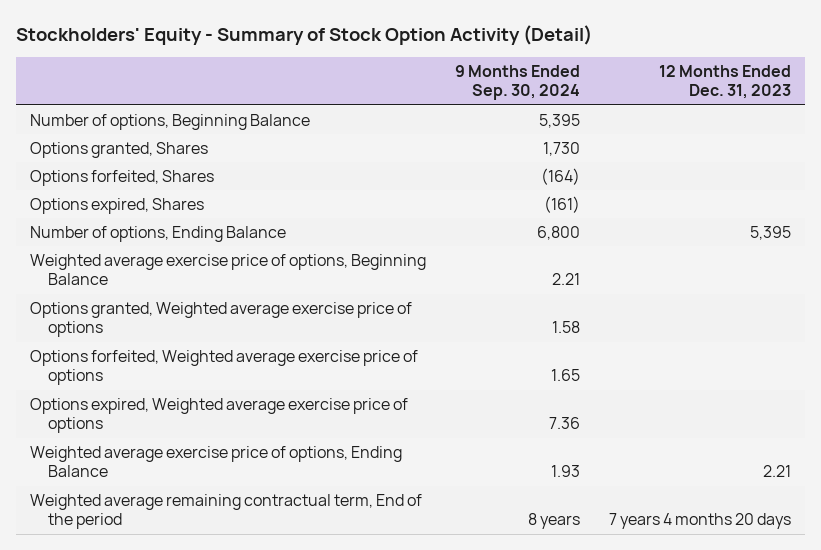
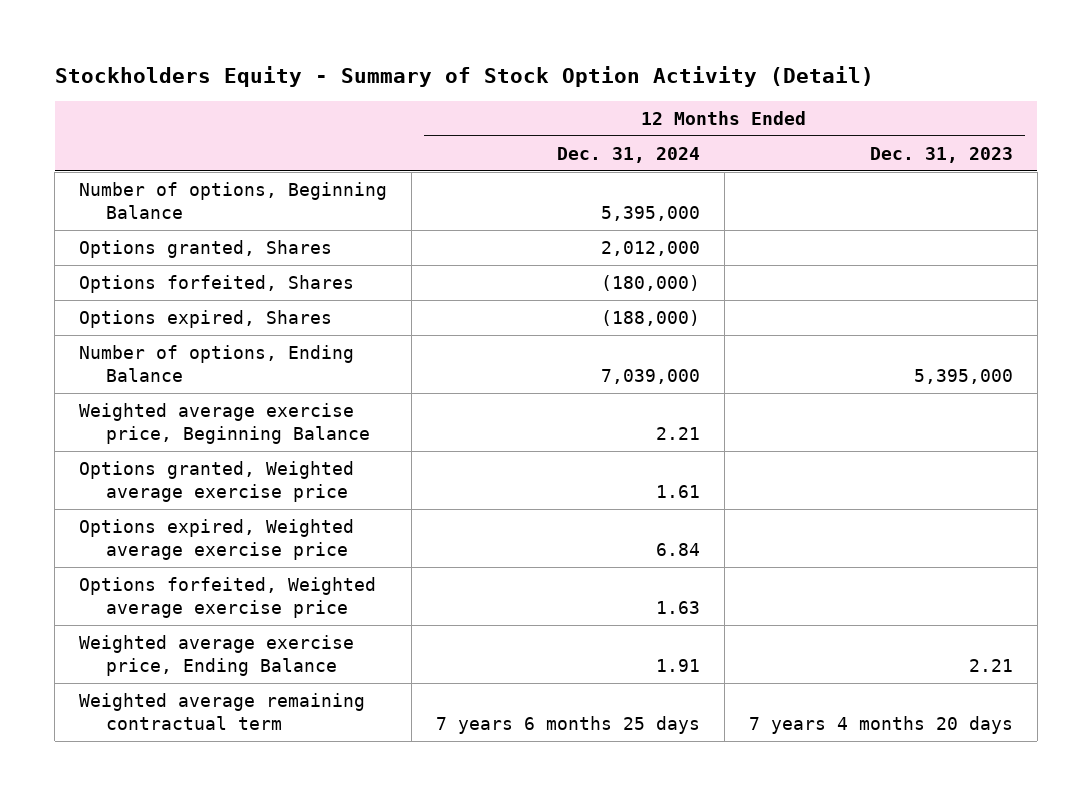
- Stockholders' Equity - Summary of Stock Option Activity (Detail)
+ Stockholders Equity - Summary of Stock Option Activity (Detail)
- | 9 Months Ended Sep. 30, 2024 | 12 Months Ended Dec. 31, 2023
+ | 12 Months Ended Dec. 31, 2024 | 12 Months Ended Dec. 31, 2023
- Number of options, Ending Balance | 6,800 | 5,395
- Weighted average exercise price of options, Beginning Balance | 2.21 |
- Options granted, Weighted average exercise price of options | 1.58 |
- Options forfeited, Weighted average exercise price of options | 1.65 |
- Options expired, Weighted average exercise price of options | 7.36 |
- Weighted average exercise price of options, Ending Balance | 1.93 | 2.21
- Weighted average remaining contractual term, End of the period | 8 years | 7 years 4 months 20 days
+ Number of options, Ending Balance | 7,039,000 | 5,395,000
+ Weighted average exercise price, Beginning Balance | 2.21 |
+ Options granted, Weighted average exercise price | 1.61 |
+ Options expired, Weighted average exercise price | 6.84 |
+ Options forfeited, Weighted average exercise price | 1.63 |
+ Weighted average exercise price, Ending Balance | 1.91 | 2.21
+ Weighted average remaining contractual term | 7 years 6 months 25 days | 7 years 4 months 20 days

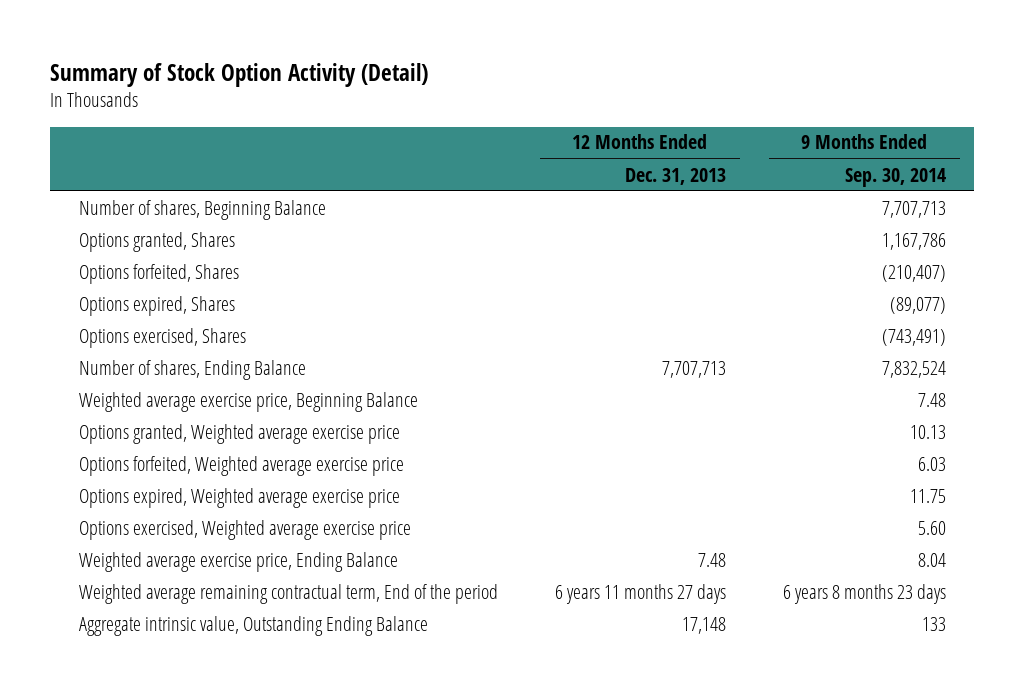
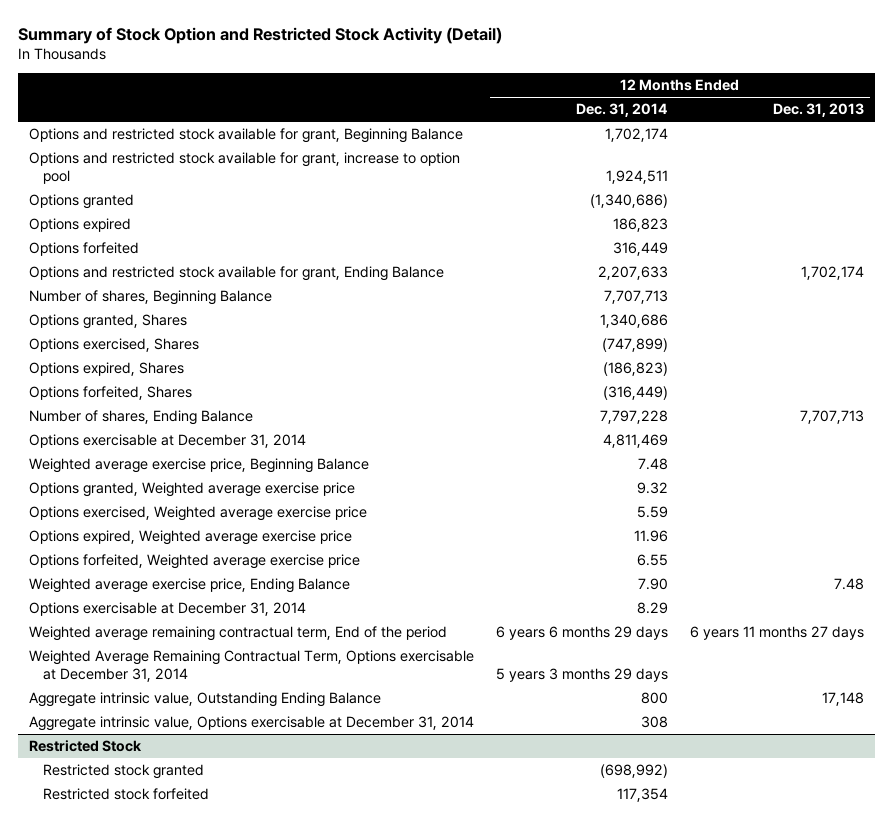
- Summary of Stock Option Activity (Detail)
+ Summary of Stock Option and Restricted Stock Activity (Detail)
- | 12 Months Ended Dec. 31, 2013 | 9 Months Ended Sep. 30, 2014
+ | 12 Months Ended Dec. 31, 2014 | 12 Months Ended Dec. 31, 2013
+ Options and restricted stock available for grant, Beginning Balance | 1,702,174 |
+ Options and restricted stock available for grant, increase to option pool | 1,924,511 |
+ Options granted | (1,340,686) |
+ Options expired | 186,823 |
+ Options forfeited | 316,449 |
+ Options and restricted stock available for grant, Ending Balance | 2,207,633 | 1,702,174
moved down: Options expired, Shares | (186,823) |
moved down: Options forfeited, Shares | (316,449) |
+ Options exercisable at December 31, 2014 | 4,811,469 |
moved down: Options expired, Weighted average exercise price | 11.96 |
moved down: Options forfeited, Weighted average exercise price | 6.55 |
+ Options exercisable at December 31, 2014 | 8.29 |
+ Weighted Average Remaining Contractual Term, Options exercisable at December 31, 2014 | 5 years 3 months 29 days |
+ Aggregate intrinsic value, Options exercisable at December 31, 2014 | 308 |
+ Restricted Stock
+ Restricted stock granted | (698,992) |
+ Restricted stock forfeited | 117,354 |

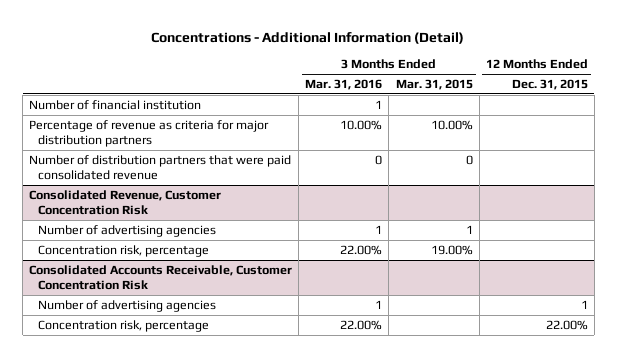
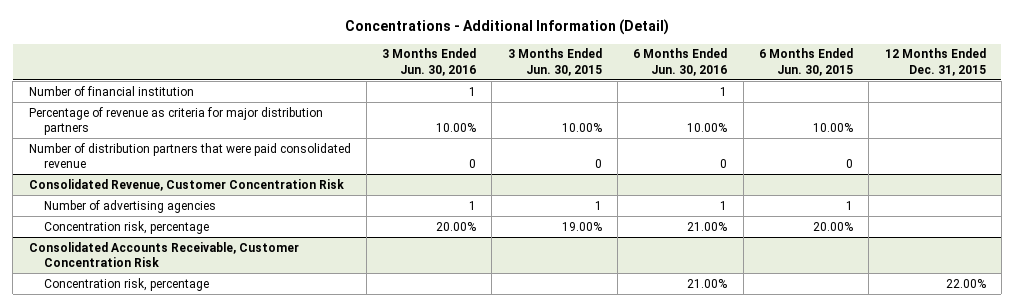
- | 3 Months Ended Mar. 31, 2016 | 3 Months Ended Mar. 31, 2015 | 12 Months Ended Dec. 31, 2015
+ | 3 Months Ended Jun. 30, 2016 | 3 Months Ended Jun. 30, 2015 | 6 Months Ended Jun. 30, 2016 | 6 Months Ended Jun. 30, 2015 | 12 Months Ended Dec. 31, 2015
@ Consolidated Accounts Receivable, Customer Concentration Risk
- Number of advertising agencies | 1 | | 1

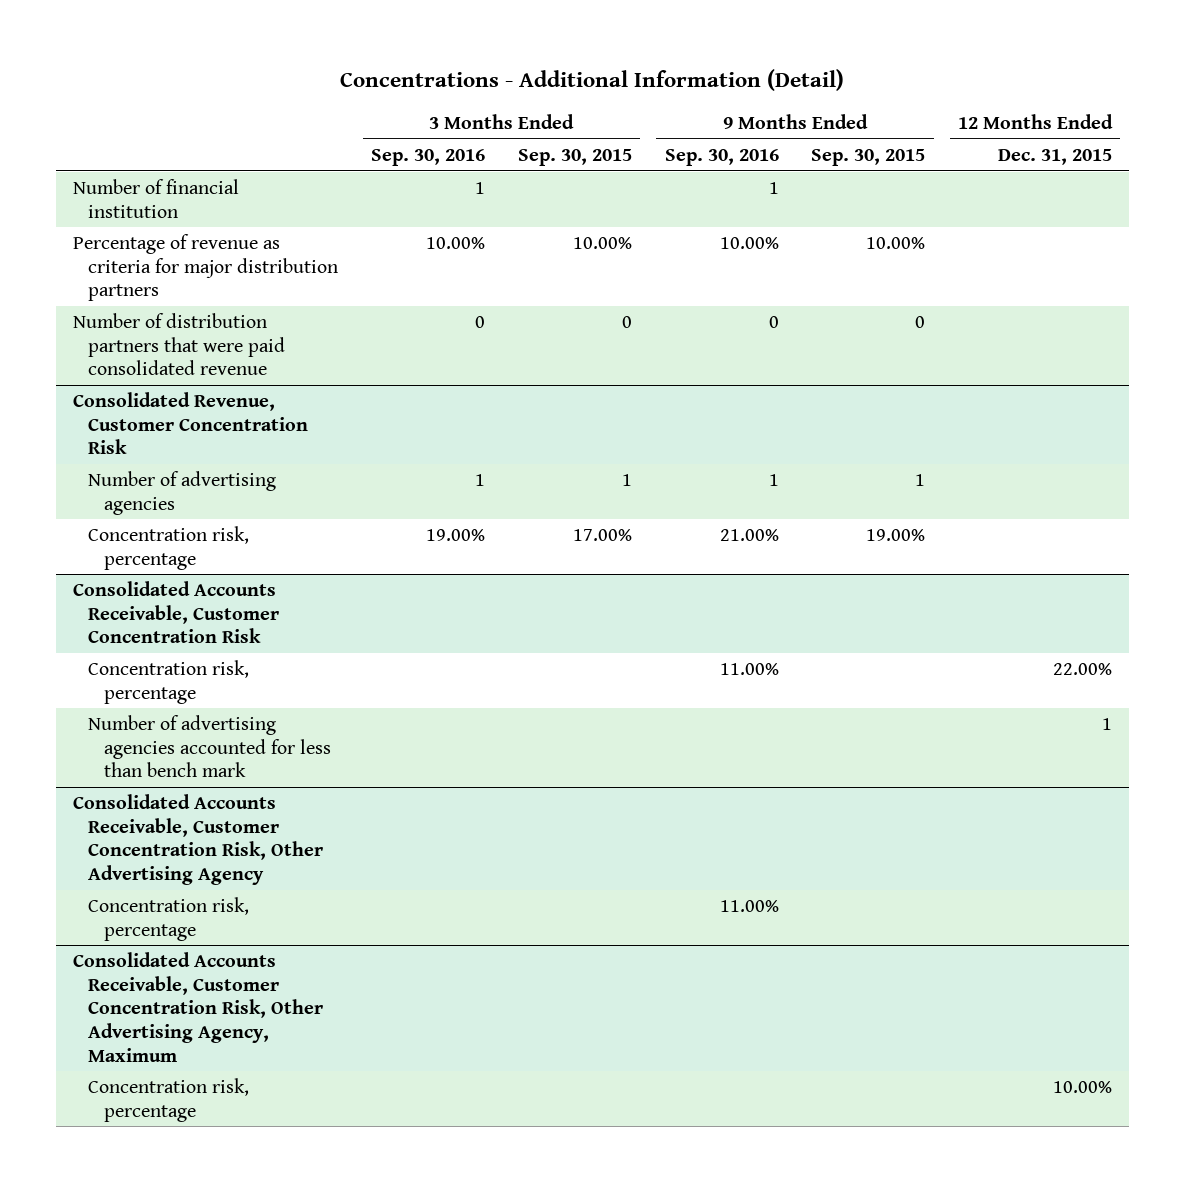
- | 3 Months Ended Jun. 30, 2016 | 3 Months Ended Jun. 30, 2015 | 6 Months Ended Jun. 30, 2016 | 6 Months Ended Jun. 30, 2015 | 12 Months Ended Dec. 31, 2015
+ | 3 Months Ended Sep. 30, 2016 | 3 Months Ended Sep. 30, 2015 | 9 Months Ended Sep. 30, 2016 | 9 Months Ended Sep. 30, 2015 | 12 Months Ended Dec. 31, 2015
@ Consolidated Accounts Receivable, Customer Concentration Risk
+ Number of advertising agencies accounted for less than bench mark | | | | | 1
+ Consolidated Accounts Receivable, Customer Concentration Risk, Other Advertising Agency
+ Concentration risk, percentage | | | 11.00% | |
+ Consolidated Accounts Receivable, Customer Concentration Risk, Other Advertising Agency, Maximum
+ Concentration risk, percentage | | | | | 10.00%

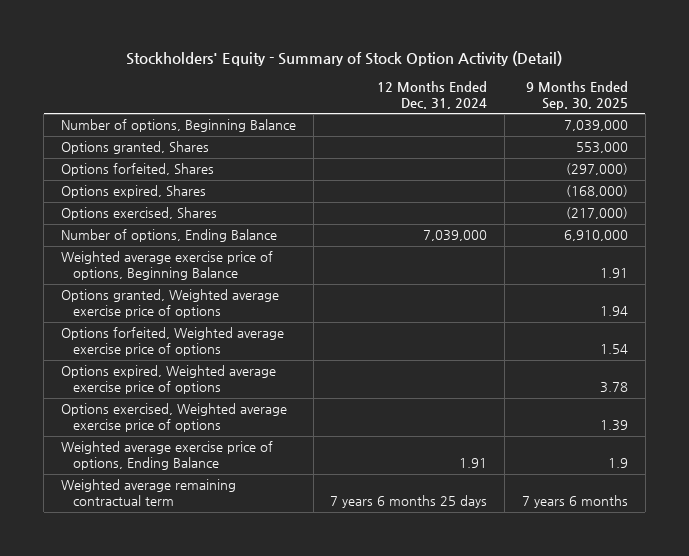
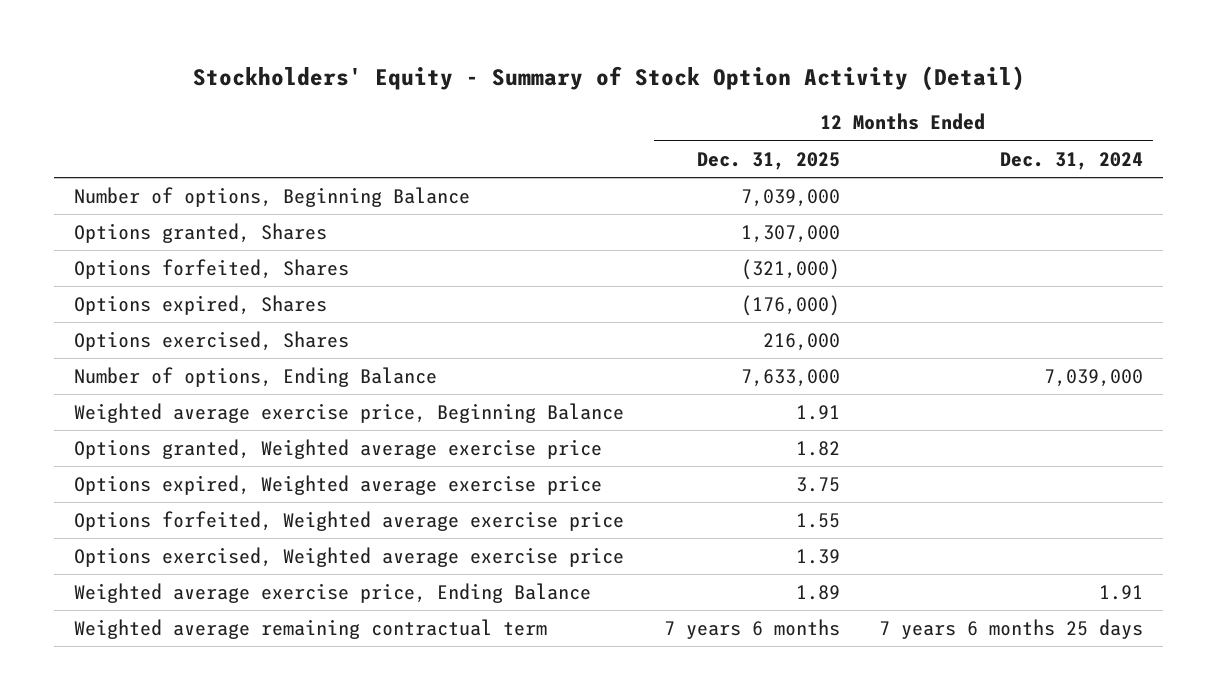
- | 12 Months Ended Dec. 31, 2024 | 9 Months Ended Sep. 30, 2025
+ | 12 Months Ended Dec. 31, 2025 | 12 Months Ended Dec. 31, 2024
- Weighted average exercise price of options, Beginning Balance | | 1.91
- Options granted, Weighted average exercise price of options | | 1.94
- Options forfeited, Weighted average exercise price of options | | 1.54
- Options expired, Weighted average exercise price of options | | 3.78
- Options exercised, Weighted average exercise price of options | | 1.39
- Weighted average exercise price of options, Ending Balance | 1.91 | 1.9
+ Weighted average exercise price, Beginning Balance | 1.91 |
+ Options granted, Weighted average exercise price | 1.82 |
+ Options expired, Weighted average exercise price | 3.75 |
+ Options forfeited, Weighted average exercise price | 1.55 |
+ Options exercised, Weighted average exercise price | 1.39 |
+ Weighted average exercise price, Ending Balance | 1.89 | 1.91

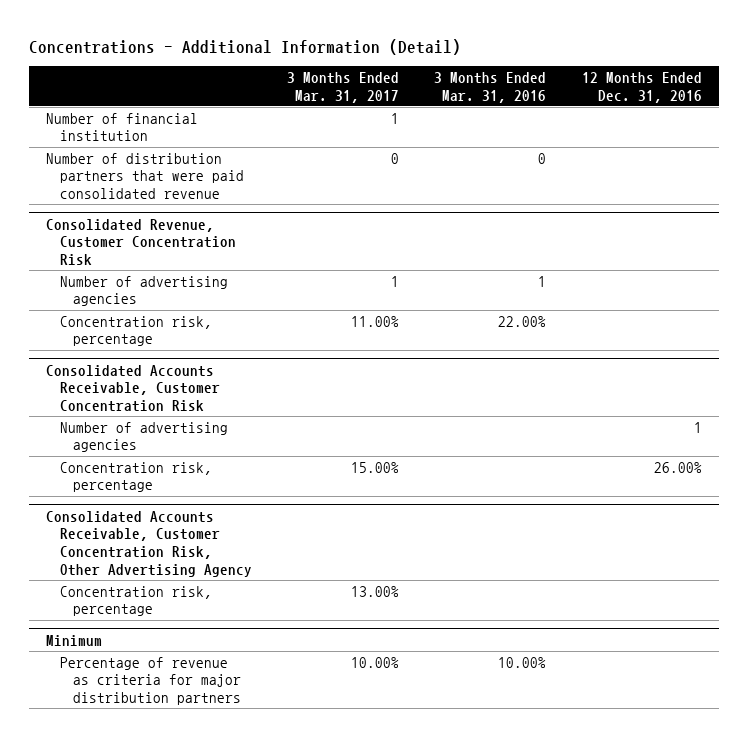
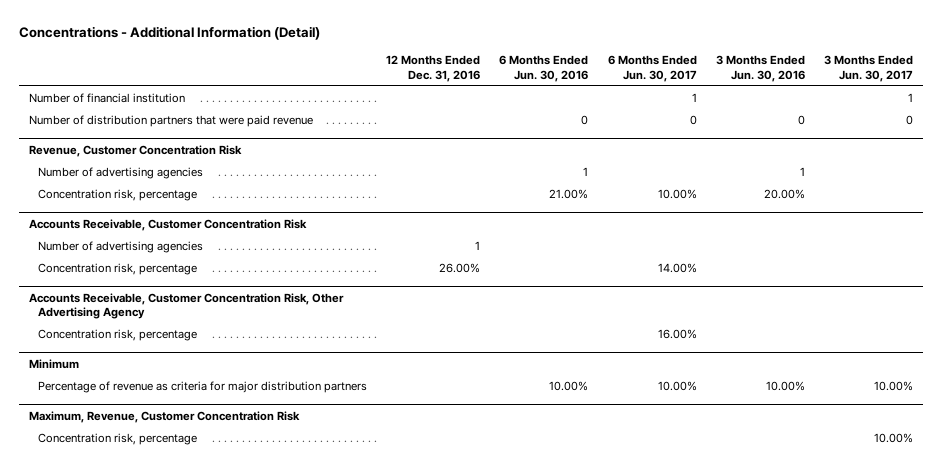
- | 3 Months Ended Mar. 31, 2017 | 3 Months Ended Mar. 31, 2016 | 12 Months Ended Dec. 31, 2016
+ | 12 Months Ended Dec. 31, 2016 | 6 Months Ended Jun. 30, 2016 | 6 Months Ended Jun. 30, 2017 | 3 Months Ended Jun. 30, 2016 | 3 Months Ended Jun. 30, 2017
- Number of distribution partners that were paid consolidated revenue | 0 | 0 |
- Consolidated Revenue, Customer Concentration Risk
+ Number of distribution partners that were paid revenue | | 0 | 0 | 0 | 0
+ Revenue, Customer Concentration Risk
- Consolidated Accounts Receivable, Customer Concentration Risk
+ Accounts Receivable, Customer Concentration Risk
- Consolidated Accounts Receivable, Customer Concentration Risk, Other Advertising Agency
+ Accounts Receivable, Customer Concentration Risk, Other Advertising Agency
+ Maximum, Revenue, Customer Concentration Risk
+ Concentration risk, percentage | | | | | 10.00%

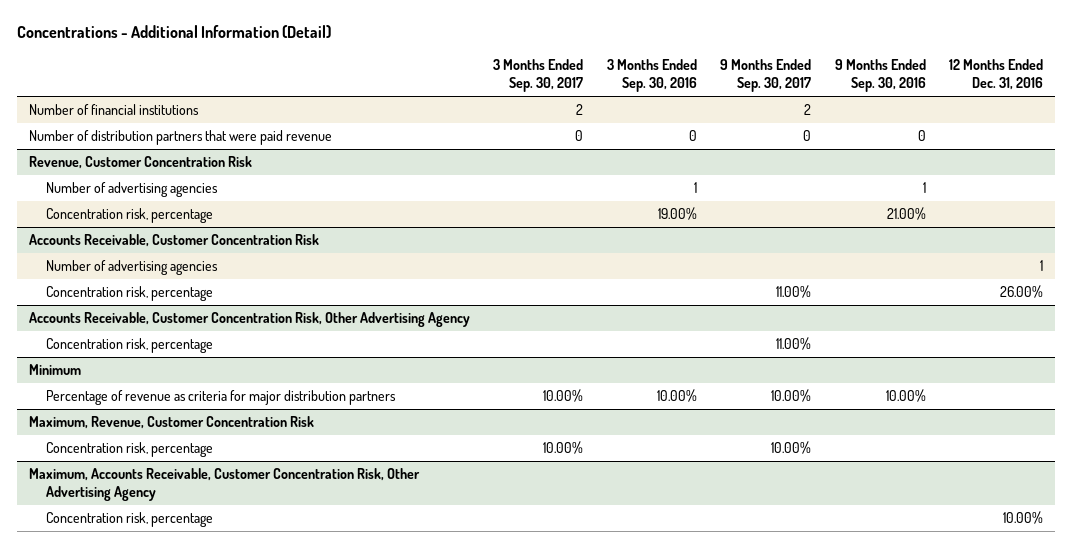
- | 12 Months Ended Dec. 31, 2016 | 6 Months Ended Jun. 30, 2016 | 6 Months Ended Jun. 30, 2017 | 3 Months Ended Jun. 30, 2016 | 3 Months Ended Jun. 30, 2017
+ | 3 Months Ended Sep. 30, 2017 | 3 Months Ended Sep. 30, 2016 | 9 Months Ended Sep. 30, 2017 | 9 Months Ended Sep. 30, 2016 | 12 Months Ended Dec. 31, 2016
- Number of financial institution | | | 1 | | 1
+ Number of financial institutions | 2 | | 2 | |
+ Maximum, Accounts Receivable, Customer Concentration Risk, Other Advertising Agency
+ Concentration risk, percentage | | | | | 10.00%

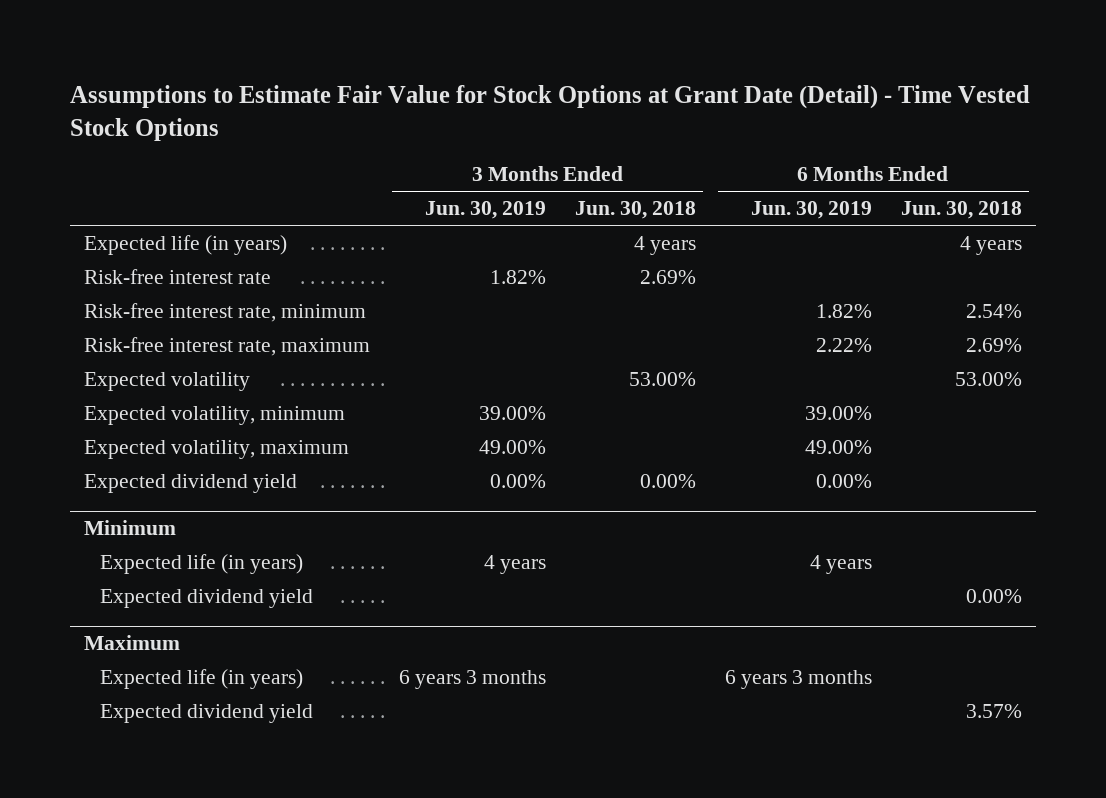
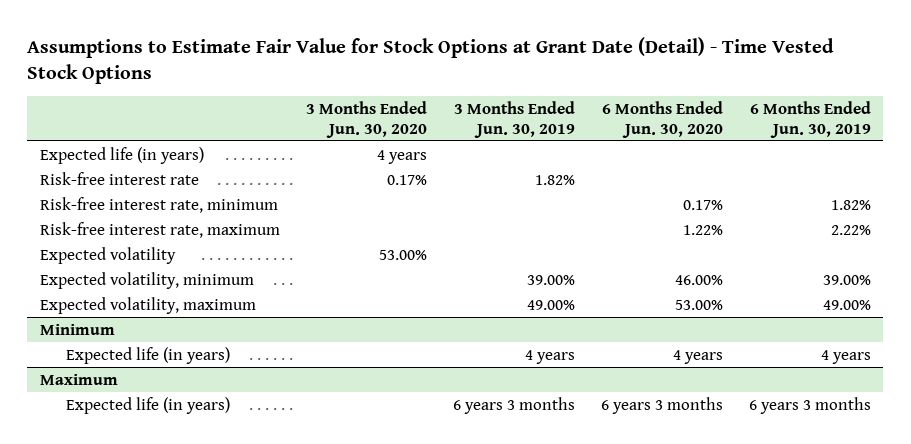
- | 3 Months Ended Jun. 30, 2019 | 3 Months Ended Jun. 30, 2018 | 6 Months Ended Jun. 30, 2019 | 6 Months Ended Jun. 30, 2018
+ | 3 Months Ended Jun. 30, 2020 | 3 Months Ended Jun. 30, 2019 | 6 Months Ended Jun. 30, 2020 | 6 Months Ended Jun. 30, 2019
- Expected dividend yield | 0.00% | 0.00% | 0.00% |
@ Minimum
- Expected dividend yield | | | | 0.00%
@ Maximum
- Expected dividend yield | | | | 3.57%

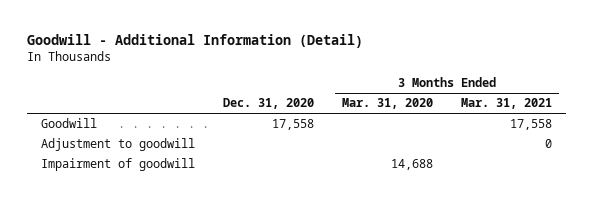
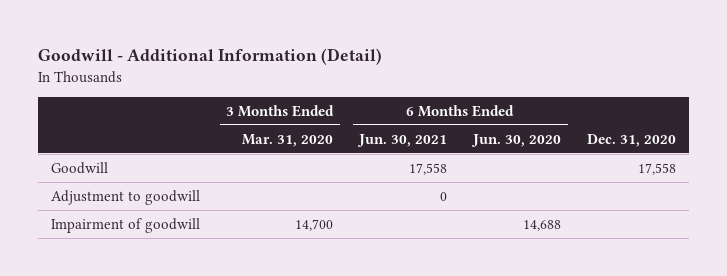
- | Dec. 31, 2020 | 3 Months Ended Mar. 31, 2020 | 3 Months Ended Mar. 31, 2021
+ | 3 Months Ended Mar. 31, 2020 | 6 Months Ended Jun. 30, 2021 | 6 Months Ended Jun. 30, 2020 | Dec. 31, 2020
- Impairment of goodwill | | 14,688 |
+ Impairment of goodwill | 14,700 | | 14,688 |

